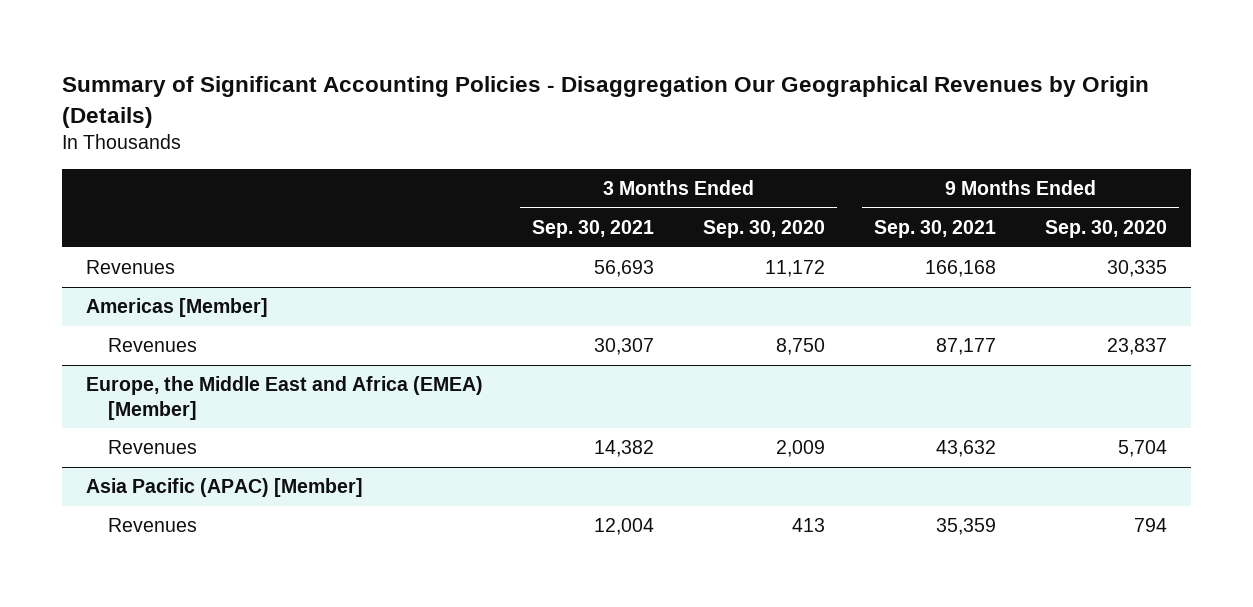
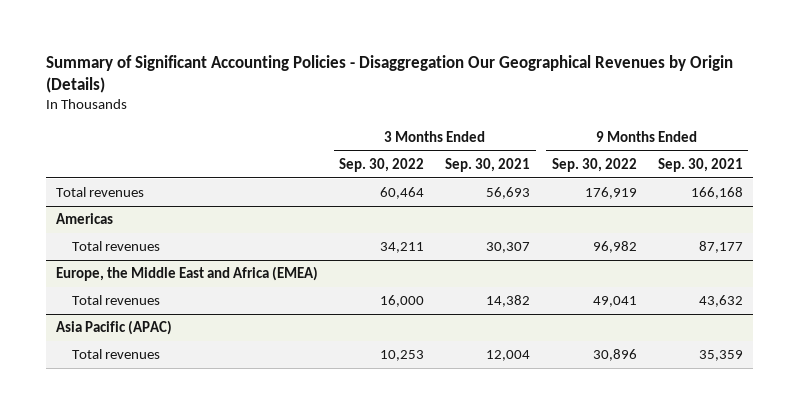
- | 3 Months Ended Sep. 30, 2021 | 3 Months Ended Sep. 30, 2020 | 9 Months Ended Sep. 30, 2021 | 9 Months Ended Sep. 30, 2020
+ | 3 Months Ended Sep. 30, 2022 | 3 Months Ended Sep. 30, 2021 | 9 Months Ended Sep. 30, 2022 | 9 Months Ended Sep. 30, 2021
- Revenues | 56,693 | 11,172 | 166,168 | 30,335
- Americas [Member]
- Revenues | 30,307 | 8,750 | 87,177 | 23,837
- Europe, the Middle East and Africa (EMEA) [Member]
- Revenues | 14,382 | 2,009 | 43,632 | 5,704
- Asia Pacific (APAC) [Member]
- Revenues | 12,004 | 413 | 35,359 | 794
+ Total revenues | 60,464 | 56,693 | 176,919 | 166,168
+ Americas
+ Total revenues | 34,211 | 30,307 | 96,982 | 87,177
+ Europe, the Middle East and Africa (EMEA)
+ Total revenues | 16,000 | 14,382 | 49,041 | 43,632
+ Asia Pacific (APAC)
+ Total revenues | 10,253 | 12,004 | 30,896 | 35,359

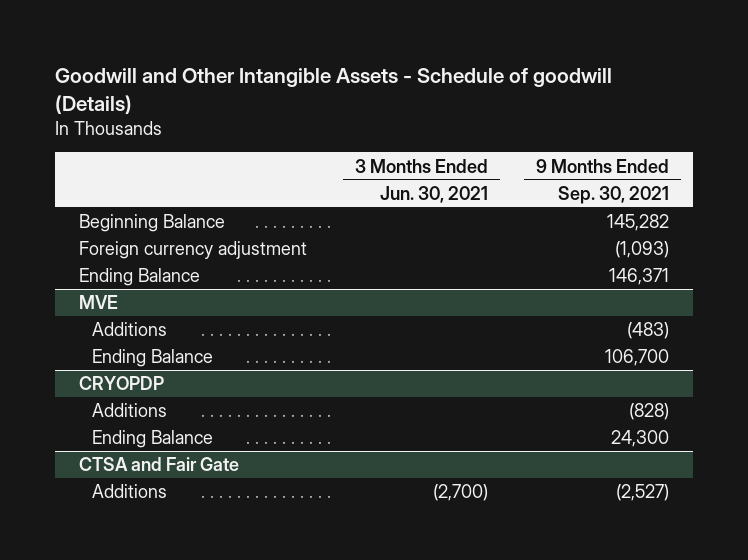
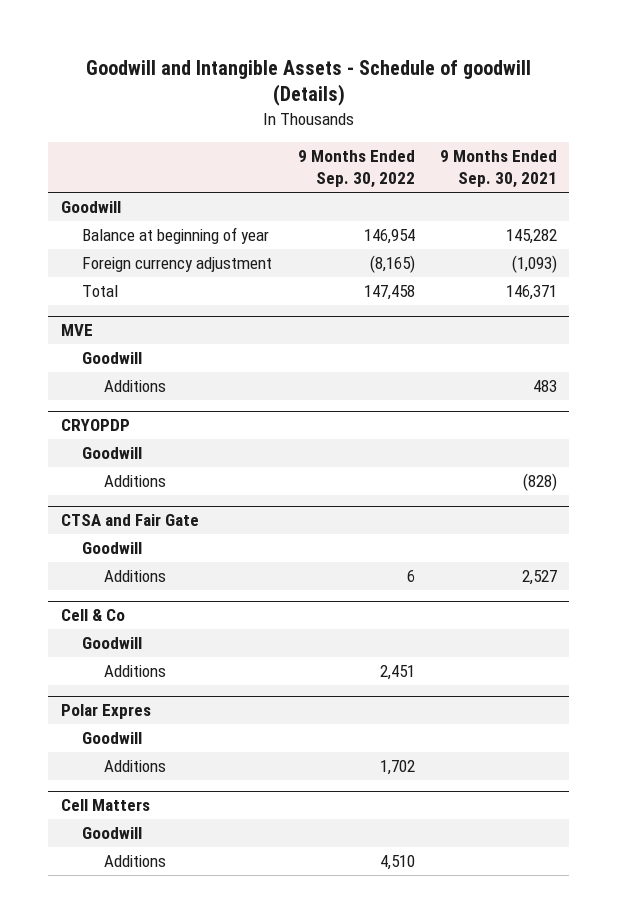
- Goodwill and Other Intangible Assets - Schedule of goodwill (Details)
+ Goodwill and Intangible Assets - Schedule of goodwill (Details)
- | 3 Months Ended Jun. 30, 2021 | 9 Months Ended Sep. 30, 2021
+ | 9 Months Ended Sep. 30, 2022 | 9 Months Ended Sep. 30, 2021
- Beginning Balance | | 145,282
+ Goodwill
+ Balance at beginning of year | 146,954 | 145,282
- Ending Balance | | 146,371
+ Total | 147,458 | 146,371
@ MVE
- Additions | | (483)
- Ending Balance | | 106,700
+ Goodwill
+ Additions | | 483
@ CRYOPDP
+ Goodwill
- Ending Balance | | 24,300
@ CTSA and Fair Gate
- Additions | (2,700) | (2,527)
+ Goodwill
+ Additions | 6 | 2,527
+ Cell & Co
+ Goodwill
+ Additions | 2,451 |
+ Polar Expres
+ Goodwill
+ Additions | 1,702 |
+ Cell Matters
+ Goodwill
+ Additions | 4,510 |

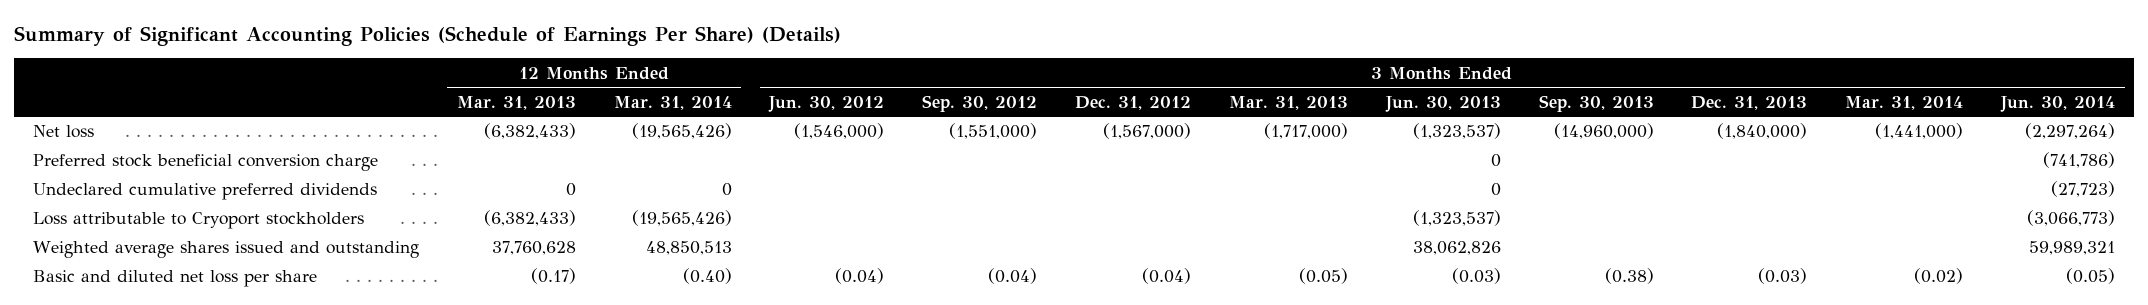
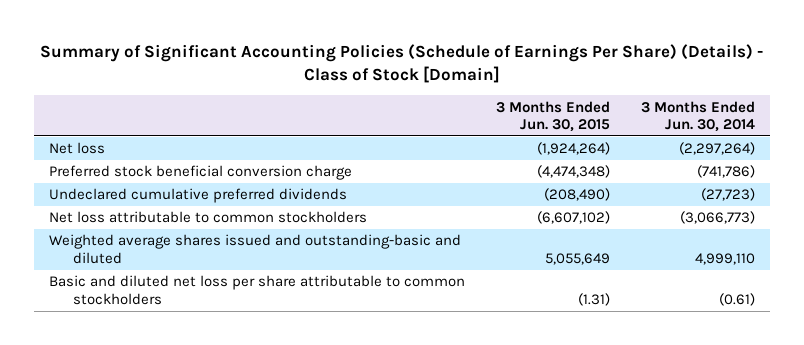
- Summary of Significant Accounting Policies (Schedule of Earnings Per Share) (Details)
+ Summary of Significant Accounting Policies (Schedule of Earnings Per Share) (Details) - Class of Stock [Domain]
- | 12 Months Ended Mar. 31, 2013 | 12 Months Ended Mar. 31, 2014 | 3 Months Ended Jun. 30, 2012 | 3 Months Ended Sep. 30, 2012 | 3 Months Ended Dec. 31, 2012 | 3 Months Ended Mar. 31, 2013 | 3 Months Ended Jun. 30, 2013 | 3 Months Ended Sep. 30, 2013 | 3 Months Ended Dec. 31, 2013 | 3 Months Ended Mar. 31, 2014 | 3 Months Ended Jun. 30, 2014
+ | 3 Months Ended Jun. 30, 2015 | 3 Months Ended Jun. 30, 2014
- Loss attributable to Cryoport stockholders | (6,382,433) | (19,565,426) | | | | | (1,323,537) | | | | (3,066,773)
- Weighted average shares issued and outstanding | 37,760,628 | 48,850,513 | | | | | 38,062,826 | | | | 59,989,321
- Basic and diluted net loss per share | (0.17) | (0.40) | (0.04) | (0.04) | (0.04) | (0.05) | (0.03) | (0.38) | (0.03) | (0.02) | (0.05)
+ Net loss attributable to common stockholders | (6,607,102) | (3,066,773)
+ Weighted average shares issued and outstanding-basic and diluted | 5,055,649 | 4,999,110
+ Basic and diluted net loss per share attributable to common stockholders | (1.31) | (0.61)

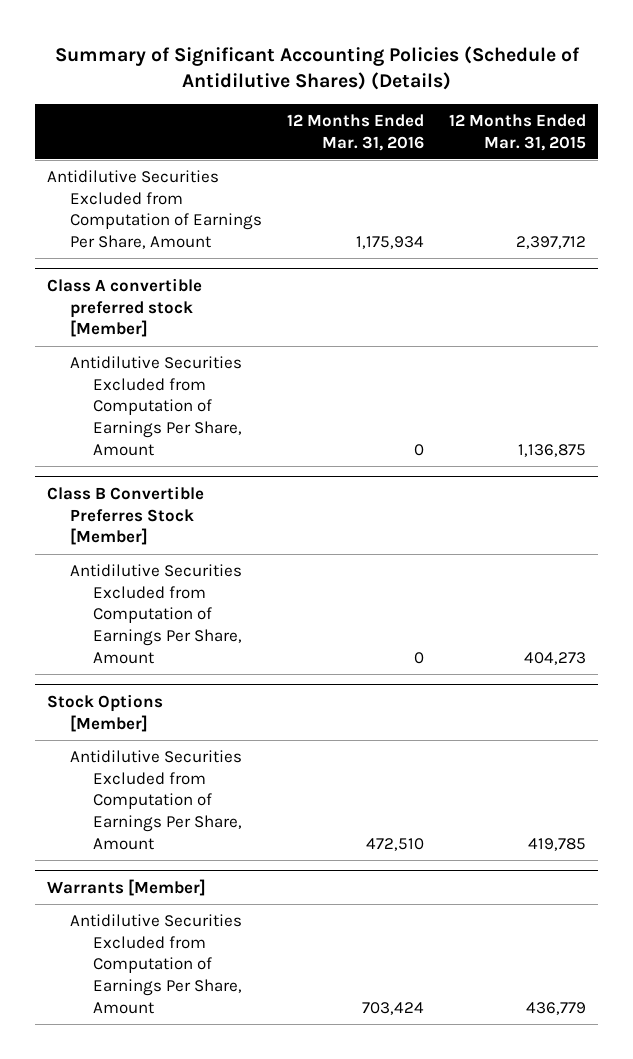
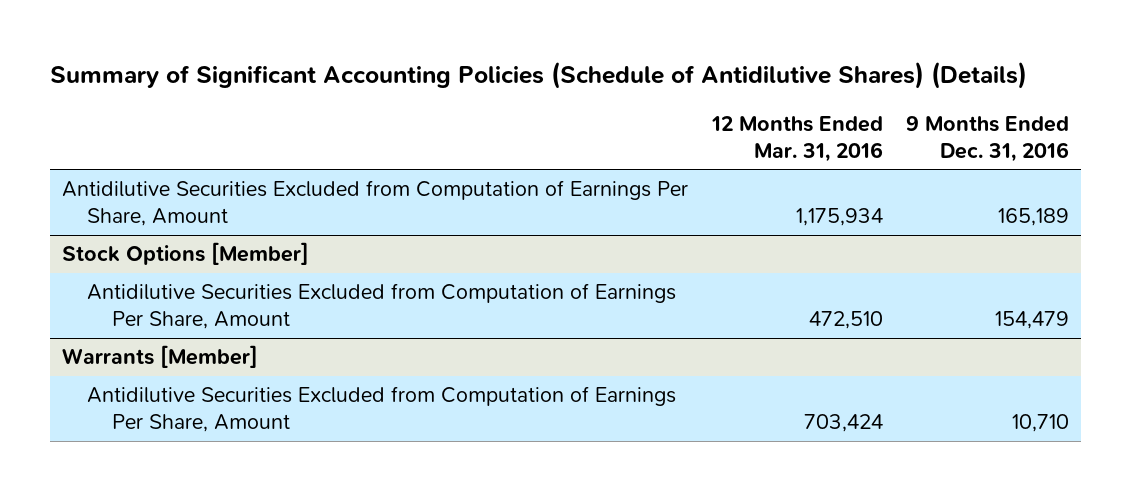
- | 12 Months Ended Mar. 31, 2016 | 12 Months Ended Mar. 31, 2015
+ | 12 Months Ended Mar. 31, 2016 | 9 Months Ended Dec. 31, 2016
- Class A convertible preferred stock [Member]
- Antidilutive Securities Excluded from Computation of Earnings Per Share, Amount | 0 | 1,136,875
- Class B Convertible Preferres Stock [Member]
- Antidilutive Securities Excluded from Computation of Earnings Per Share, Amount | 0 | 404,273

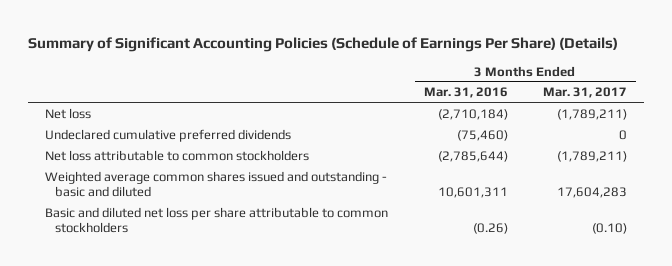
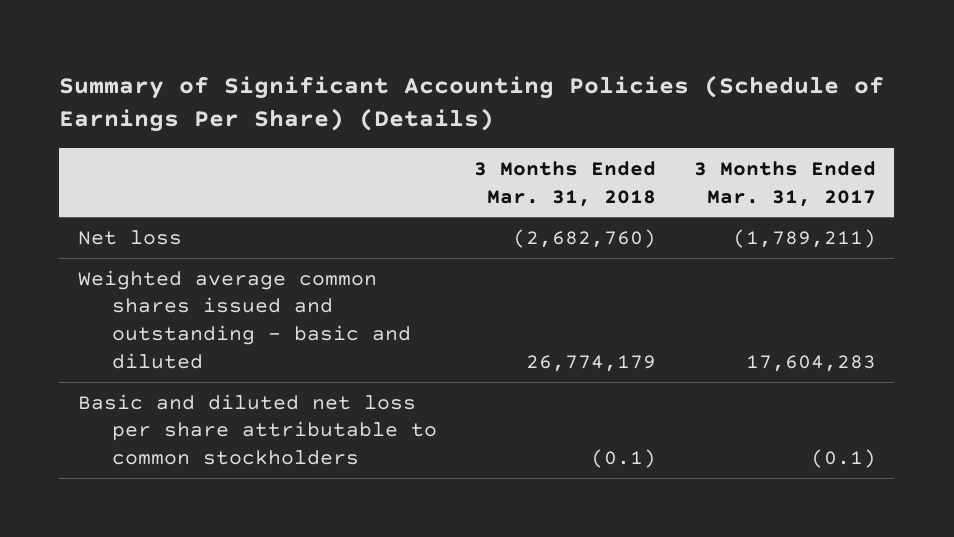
- | 3 Months Ended Mar. 31, 2016 | 3 Months Ended Mar. 31, 2017
+ | 3 Months Ended Mar. 31, 2018 | 3 Months Ended Mar. 31, 2017
- Undeclared cumulative preferred dividends | (75,460) | 0
- Net loss attributable to common stockholders | (2,785,644) | (1,789,211)
- Basic and diluted net loss per share attributable to common stockholders | (0.26) | (0.10)
+ Basic and diluted net loss per share attributable to common stockholders | (0.1) | (0.1)

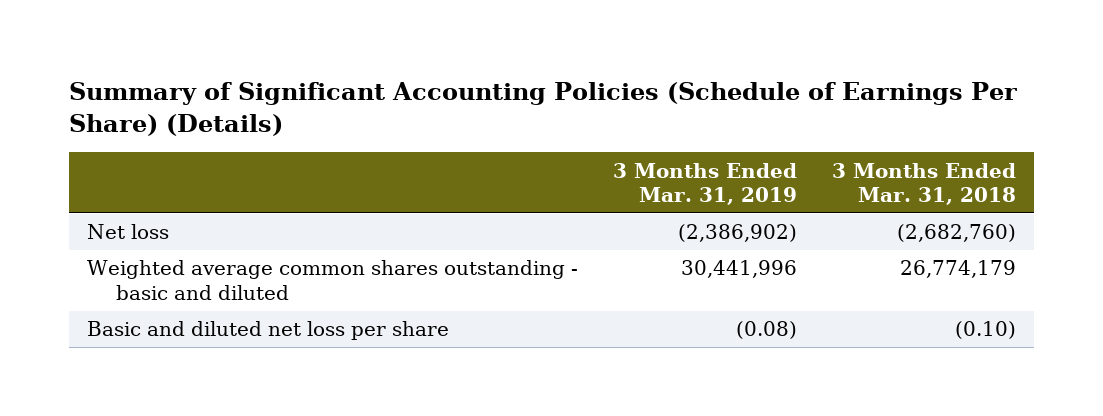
- | 3 Months Ended Mar. 31, 2018 | 3 Months Ended Mar. 31, 2017
+ | 3 Months Ended Mar. 31, 2019 | 3 Months Ended Mar. 31, 2018
- Weighted average common shares issued and outstanding - basic and diluted | 26,774,179 | 17,604,283
- Basic and diluted net loss per share attributable to common stockholders | (0.1) | (0.1)
+ Weighted average common shares outstanding - basic and diluted | 30,441,996 | 26,774,179
+ Basic and diluted net loss per share | (0.08) | (0.10)

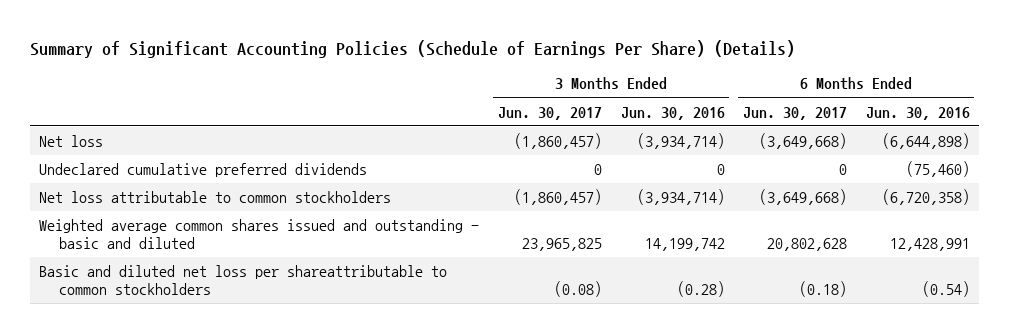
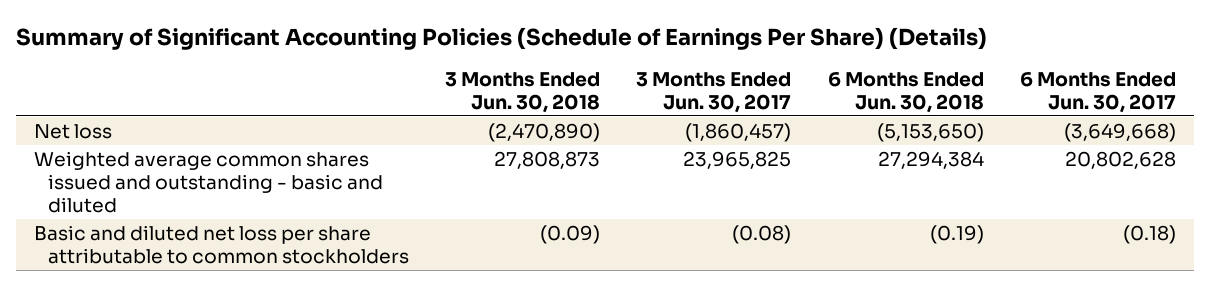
- | 3 Months Ended Jun. 30, 2017 | 3 Months Ended Jun. 30, 2016 | 6 Months Ended Jun. 30, 2017 | 6 Months Ended Jun. 30, 2016
+ | 3 Months Ended Jun. 30, 2018 | 3 Months Ended Jun. 30, 2017 | 6 Months Ended Jun. 30, 2018 | 6 Months Ended Jun. 30, 2017
- Undeclared cumulative preferred dividends | 0 | 0 | 0 | (75,460)
- Net loss attributable to common stockholders | (1,860,457) | (3,934,714) | (3,649,668) | (6,720,358)
- Basic and diluted net loss per shareattributable to common stockholders | (0.08) | (0.28) | (0.18) | (0.54)
+ Basic and diluted net loss per share attributable to common stockholders | (0.09) | (0.08) | (0.19) | (0.18)

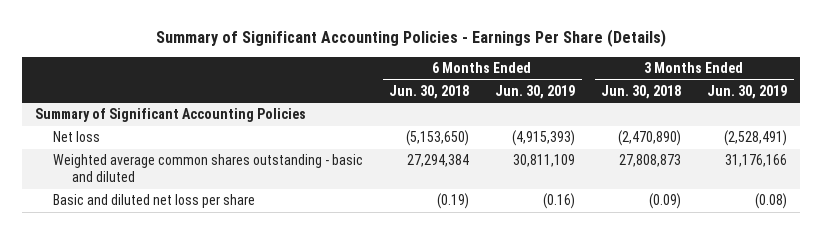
- Summary of Significant Accounting Policies (Schedule of Earnings Per Share) (Details)
+ Summary of Significant Accounting Policies - Earnings Per Share (Details)
- | 3 Months Ended Jun. 30, 2018 | 3 Months Ended Jun. 30, 2017 | 6 Months Ended Jun. 30, 2018 | 6 Months Ended Jun. 30, 2017
+ | 6 Months Ended Jun. 30, 2018 | 6 Months Ended Jun. 30, 2019 | 3 Months Ended Jun. 30, 2018 | 3 Months Ended Jun. 30, 2019
+ Summary of Significant Accounting Policies
- Weighted average common shares issued and outstanding - basic and diluted | 27,808,873 | 23,965,825 | 27,294,384 | 20,802,628
- Basic and diluted net loss per share attributable to common stockholders | (0.09) | (0.08) | (0.19) | (0.18)
+ Weighted average common shares outstanding - basic and diluted | 27,294,384 | 30,811,109 | 27,808,873 | 31,176,166
+ Basic and diluted net loss per share | (0.19) | (0.16) | (0.09) | (0.08)

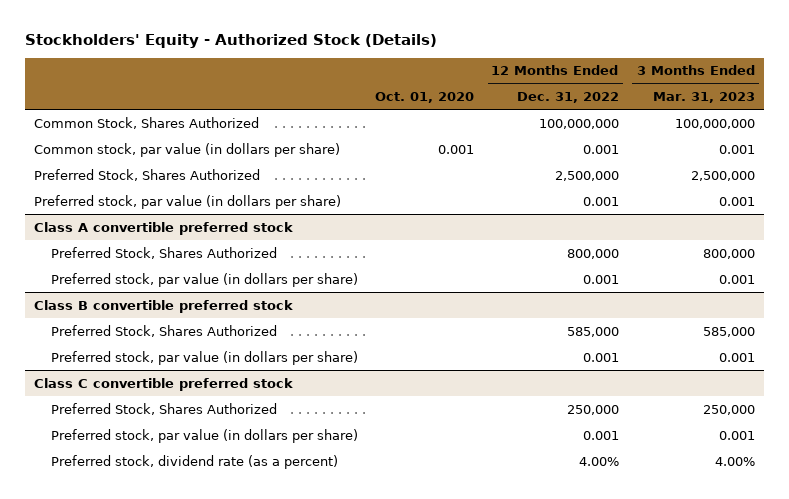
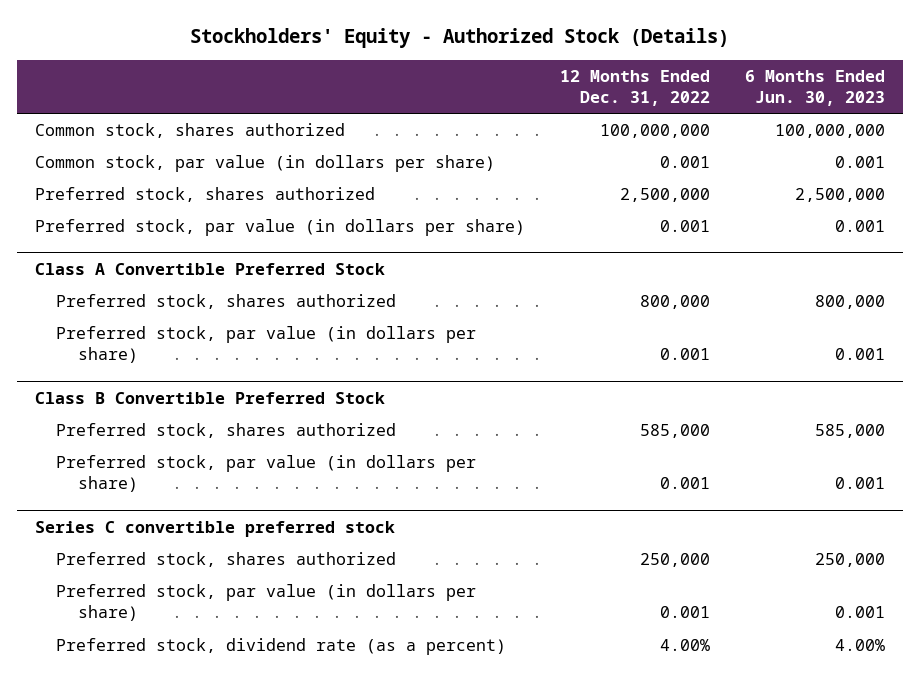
- | Oct. 01, 2020 | 12 Months Ended Dec. 31, 2022 | 3 Months Ended Mar. 31, 2023
+ | 12 Months Ended Dec. 31, 2022 | 6 Months Ended Jun. 30, 2023
- Common Stock, Shares Authorized | | 100,000,000 | 100,000,000
+ Common stock, shares authorized | 100,000,000 | 100,000,000
- Preferred Stock, Shares Authorized | | 2,500,000 | 2,500,000
+ Preferred stock, shares authorized | 2,500,000 | 2,500,000
- Class A convertible preferred stock
- Preferred Stock, Shares Authorized | | 800,000 | 800,000
+ Class A Convertible Preferred Stock
+ Preferred stock, shares authorized | 800,000 | 800,000
- Class B convertible preferred stock
- Preferred Stock, Shares Authorized | | 585,000 | 585,000
+ Class B Convertible Preferred Stock
+ Preferred stock, shares authorized | 585,000 | 585,000
- Class C convertible preferred stock
- Preferred Stock, Shares Authorized | | 250,000 | 250,000
+ Series C convertible preferred stock
+ Preferred stock, shares authorized | 250,000 | 250,000

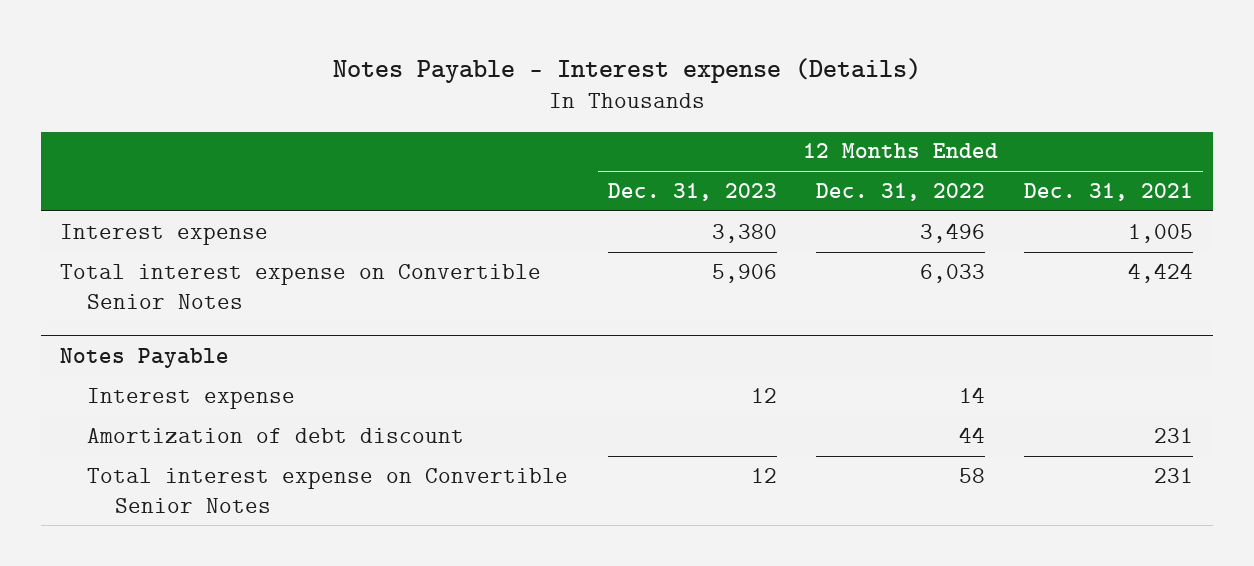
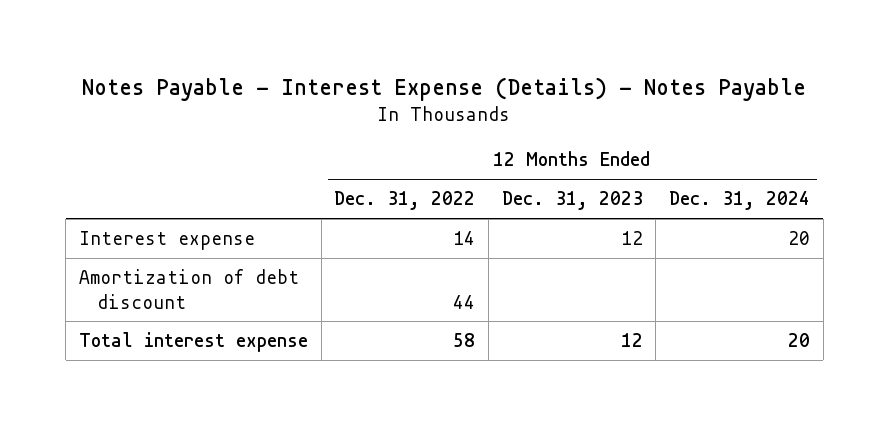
- Notes Payable - Interest expense (Details)
+ Notes Payable - Interest Expense (Details) - Notes Payable
- | 12 Months Ended Dec. 31, 2023 | 12 Months Ended Dec. 31, 2022 | 12 Months Ended Dec. 31, 2021
+ | 12 Months Ended Dec. 31, 2022 | 12 Months Ended Dec. 31, 2023 | 12 Months Ended Dec. 31, 2024
- Interest expense | 3,380 | 3,496 | 1,005
- Total interest expense on Convertible Senior Notes | 5,906 | 6,033 | 4,424
- Notes Payable
- Total interest expense on Convertible Senior Notes | 12 | 58 | 231
+ Total interest expense | 58 | 12 | 20

